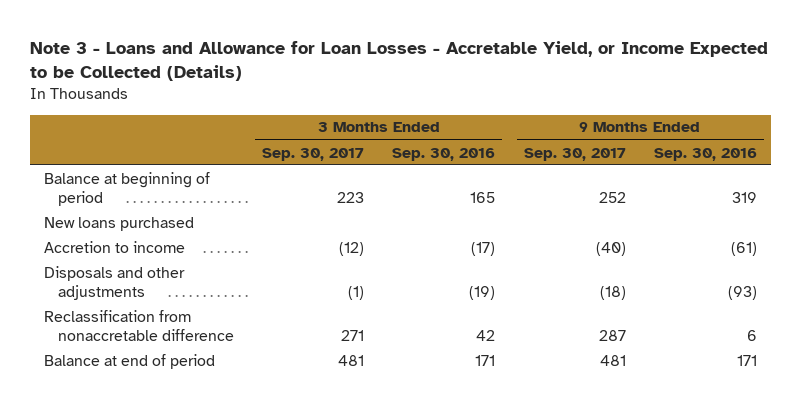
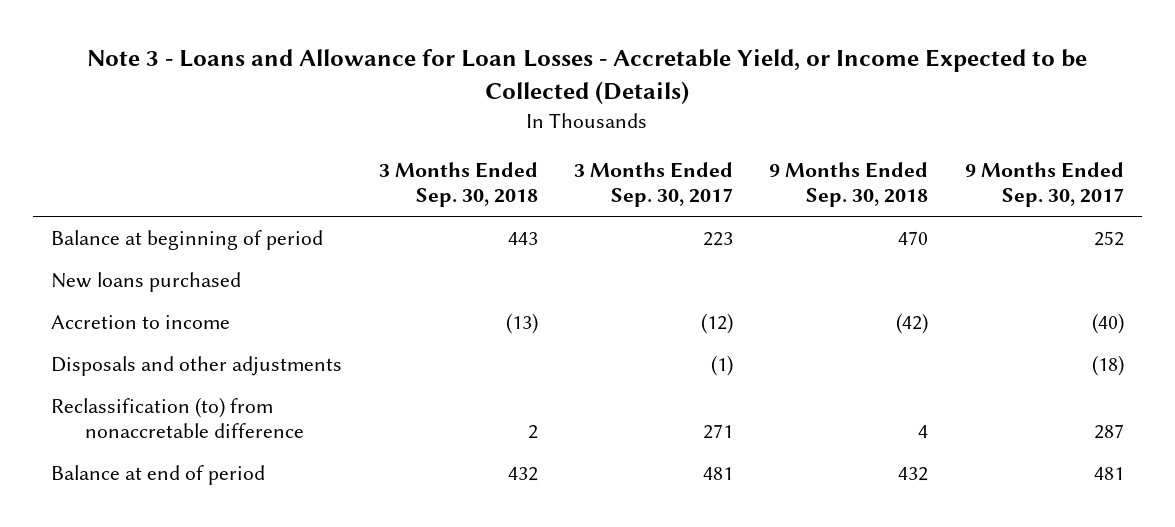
- | 3 Months Ended Sep. 30, 2017 | 3 Months Ended Sep. 30, 2016 | 9 Months Ended Sep. 30, 2017 | 9 Months Ended Sep. 30, 2016
+ | 3 Months Ended Sep. 30, 2018 | 3 Months Ended Sep. 30, 2017 | 9 Months Ended Sep. 30, 2018 | 9 Months Ended Sep. 30, 2017
- Reclassification from nonaccretable difference | 271 | 42 | 287 | 6
+ Reclassification (to) from nonaccretable difference | 2 | 271 | 4 | 287

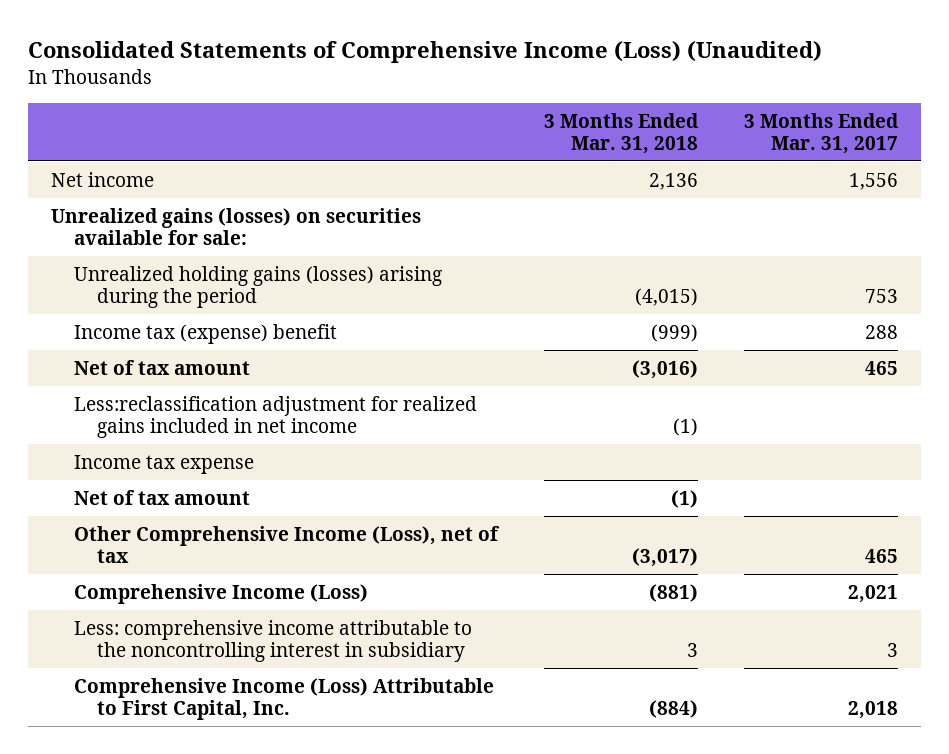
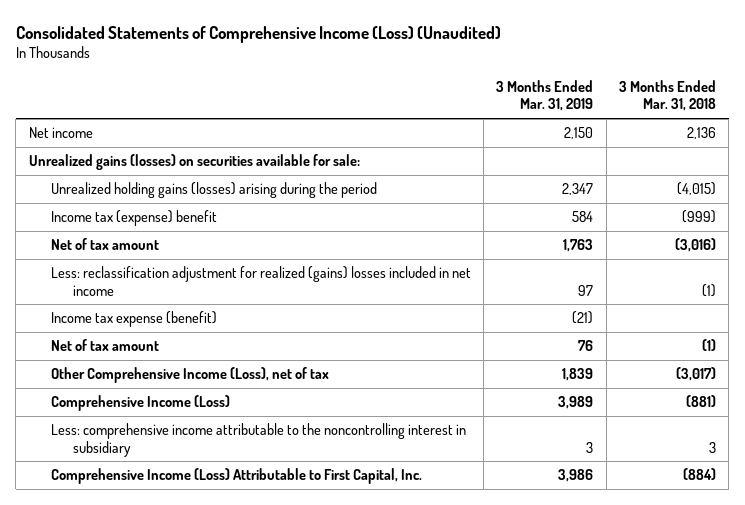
- | 3 Months Ended Mar. 31, 2018 | 3 Months Ended Mar. 31, 2017
+ | 3 Months Ended Mar. 31, 2019 | 3 Months Ended Mar. 31, 2018
- Less:reclassification adjustment for realized gains included in net income | (1) |
- Income tax expense
+ Less: reclassification adjustment for realized (gains) losses included in net income | 97 | (1)
+ Income tax expense (benefit) | (21) |

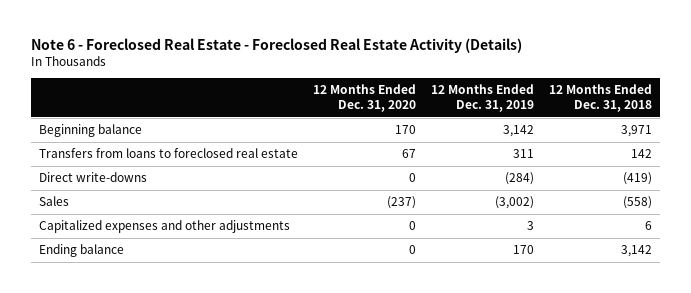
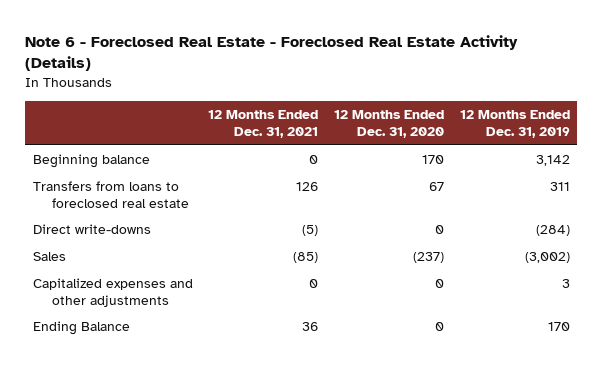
- | 12 Months Ended Dec. 31, 2020 | 12 Months Ended Dec. 31, 2019 | 12 Months Ended Dec. 31, 2018
+ | 12 Months Ended Dec. 31, 2021 | 12 Months Ended Dec. 31, 2020 | 12 Months Ended Dec. 31, 2019
- Ending balance | 0 | 170 | 3,142
+ Ending Balance | 36 | 0 | 170

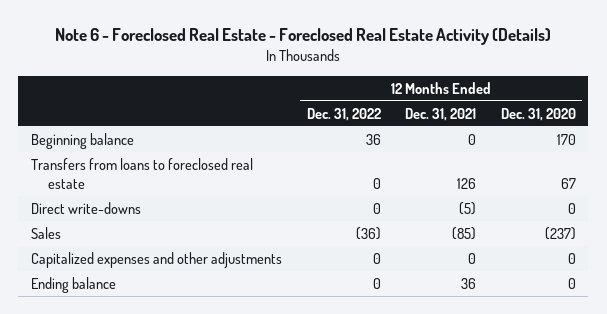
- | 12 Months Ended Dec. 31, 2021 | 12 Months Ended Dec. 31, 2020 | 12 Months Ended Dec. 31, 2019
+ | 12 Months Ended Dec. 31, 2022 | 12 Months Ended Dec. 31, 2021 | 12 Months Ended Dec. 31, 2020
- Ending Balance | 36 | 0 | 170
+ Ending balance | 0 | 36 | 0

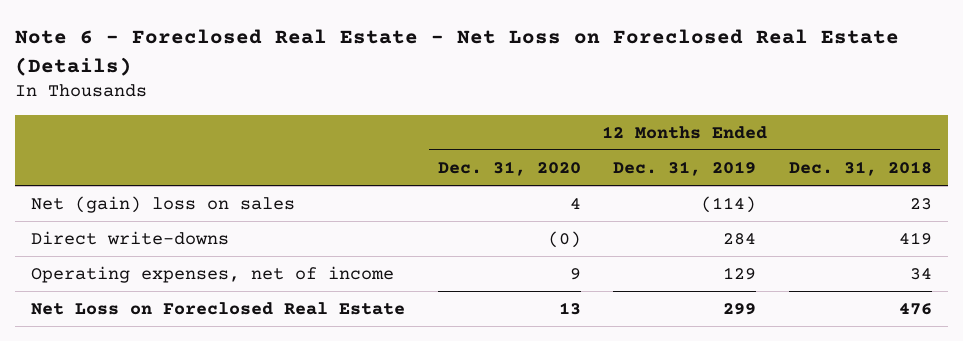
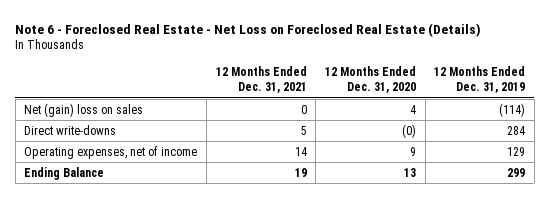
- | 12 Months Ended Dec. 31, 2020 | 12 Months Ended Dec. 31, 2019 | 12 Months Ended Dec. 31, 2018
+ | 12 Months Ended Dec. 31, 2021 | 12 Months Ended Dec. 31, 2020 | 12 Months Ended Dec. 31, 2019
- Net Loss on Foreclosed Real Estate | 13 | 299 | 476
+ Ending Balance | 19 | 13 | 299

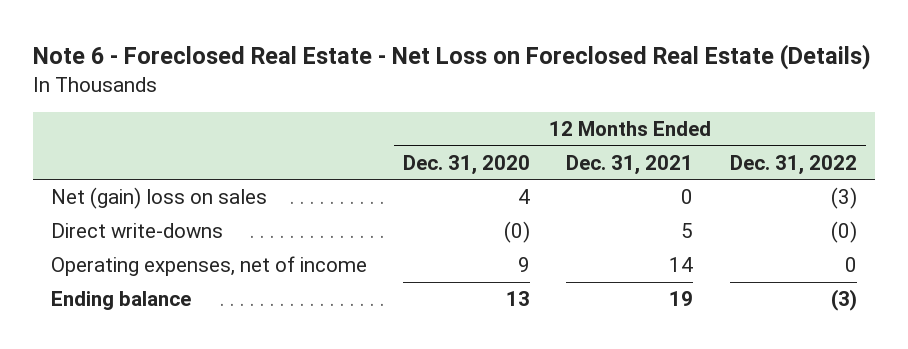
- | 12 Months Ended Dec. 31, 2021 | 12 Months Ended Dec. 31, 2020 | 12 Months Ended Dec. 31, 2019
+ | 12 Months Ended Dec. 31, 2020 | 12 Months Ended Dec. 31, 2021 | 12 Months Ended Dec. 31, 2022
- Ending Balance | 19 | 13 | 299
+ Ending balance | 13 | 19 | (3)

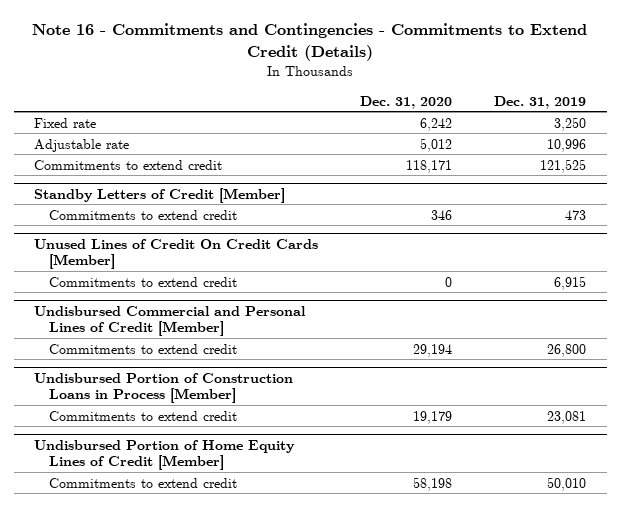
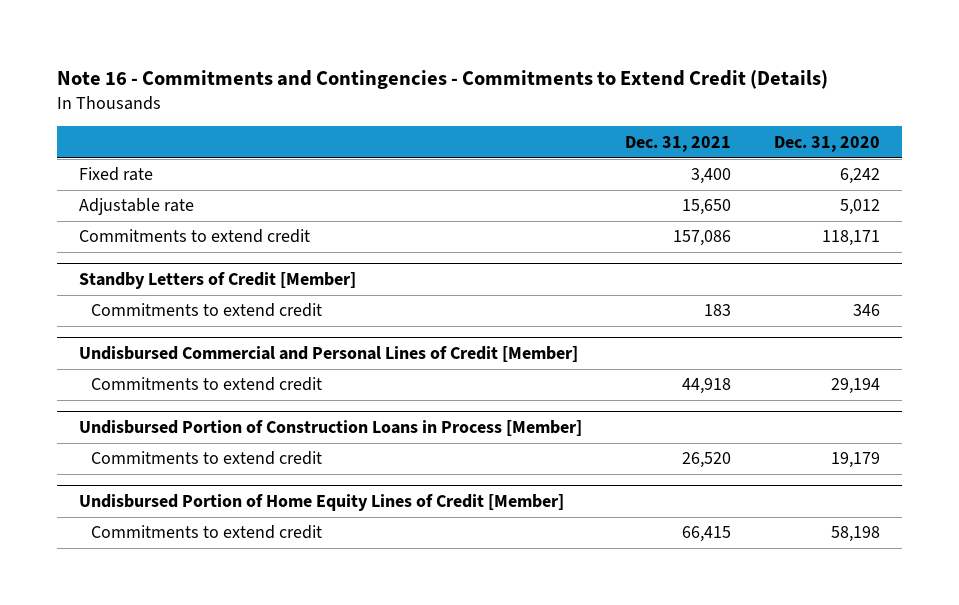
- | Dec. 31, 2020 | Dec. 31, 2019
+ | Dec. 31, 2021 | Dec. 31, 2020
- Unused Lines of Credit On Credit Cards [Member]
- Commitments to extend credit | 0 | 6,915

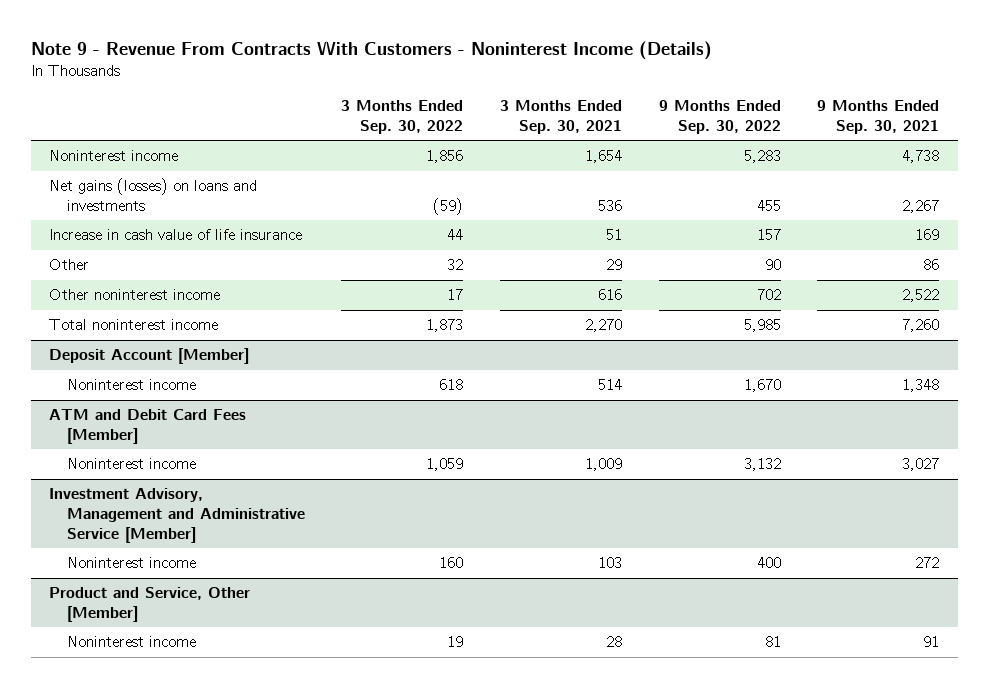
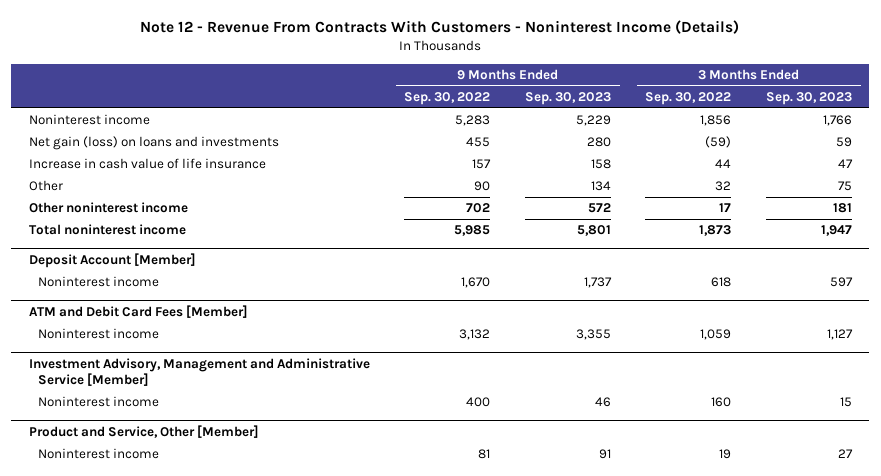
- Note 9 - Revenue From Contracts With Customers - Noninterest Income (Details)
+ Note 12 - Revenue From Contracts With Customers - Noninterest Income (Details)
- | 3 Months Ended Sep. 30, 2022 | 3 Months Ended Sep. 30, 2021 | 9 Months Ended Sep. 30, 2022 | 9 Months Ended Sep. 30, 2021
+ | 9 Months Ended Sep. 30, 2022 | 9 Months Ended Sep. 30, 2023 | 3 Months Ended Sep. 30, 2022 | 3 Months Ended Sep. 30, 2023
- Net gains (losses) on loans and investments | (59) | 536 | 455 | 2,267
+ Net gain (loss) on loans and investments | 455 | 280 | (59) | 59

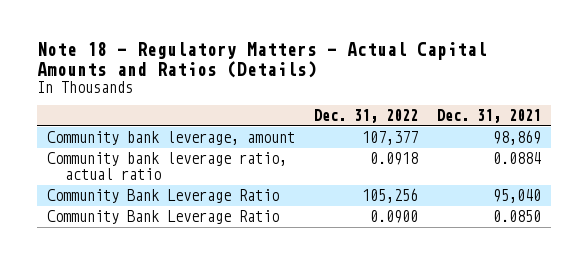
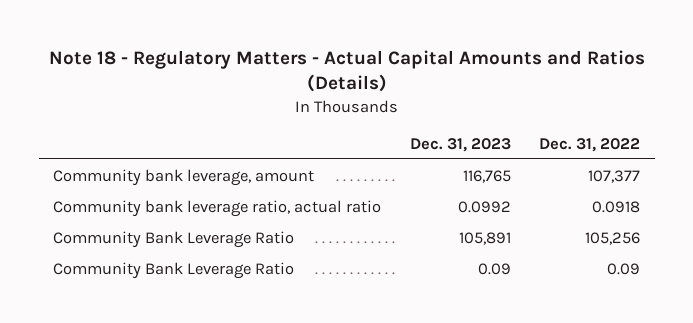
- | Dec. 31, 2022 | Dec. 31, 2021
+ | Dec. 31, 2023 | Dec. 31, 2022
- Community Bank Leverage Ratio | 0.0900 | 0.0850
+ Community Bank Leverage Ratio | 0.09 | 0.09

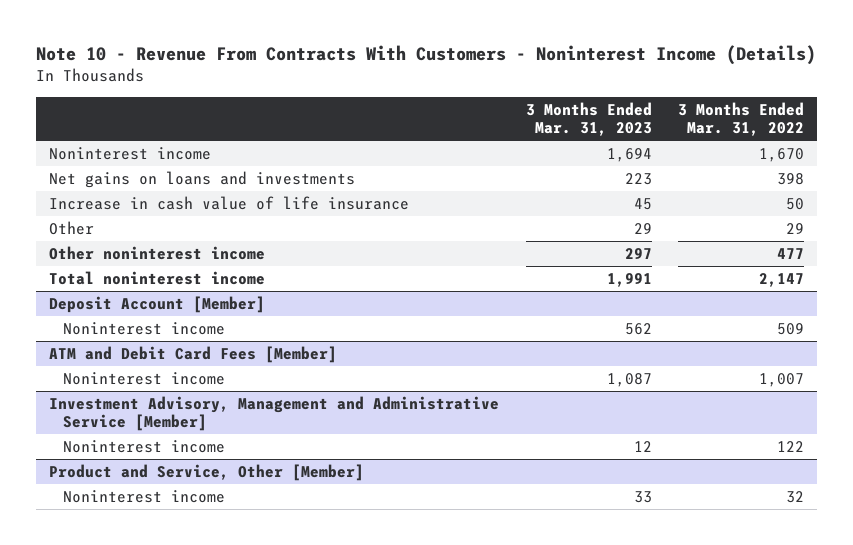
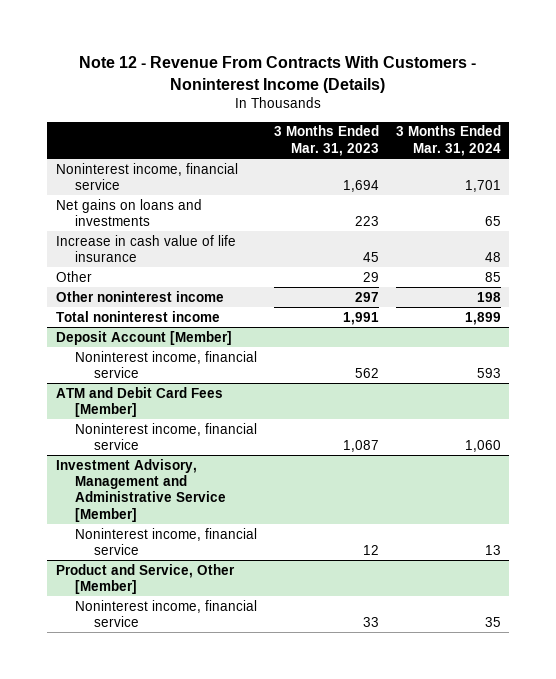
- Note 10 - Revenue From Contracts With Customers - Noninterest Income (Details)
+ Note 12 - Revenue From Contracts With Customers - Noninterest Income (Details)
- | 3 Months Ended Mar. 31, 2023 | 3 Months Ended Mar. 31, 2022
+ | 3 Months Ended Mar. 31, 2023 | 3 Months Ended Mar. 31, 2024
- Noninterest income | 1,694 | 1,670
+ Noninterest income, financial service | 1,694 | 1,701
@ Deposit Account [Member]
- Noninterest income | 562 | 509
+ Noninterest income, financial service | 562 | 593
@ ATM and Debit Card Fees [Member]
- Noninterest income | 1,087 | 1,007
+ Noninterest income, financial service | 1,087 | 1,060
@ Investment Advisory, Management and Administrative Service [Member]
- Noninterest income | 12 | 122
+ Noninterest income, financial service | 12 | 13
@ Product and Service, Other [Member]
- Noninterest income | 33 | 32
+ Noninterest income, financial service | 33 | 35

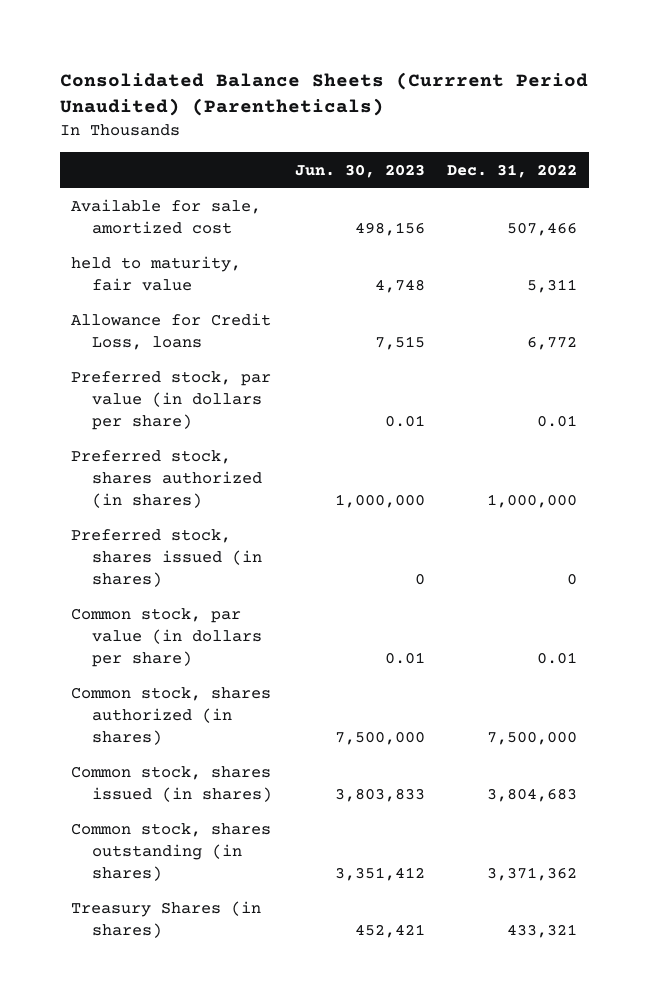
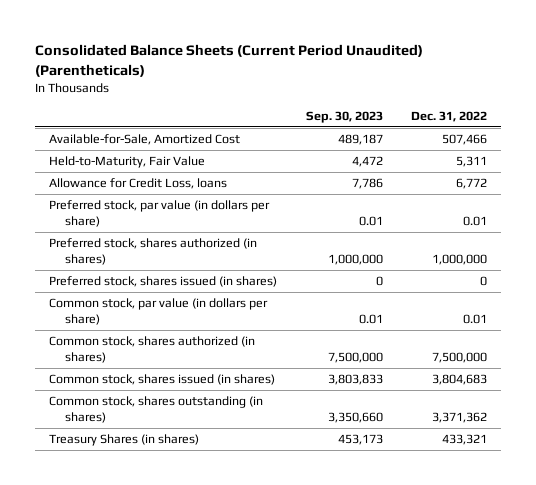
- Consolidated Balance Sheets (Currrent Period Unaudited) (Parentheticals)
+ Consolidated Balance Sheets (Current Period Unaudited) (Parentheticals)
- | Jun. 30, 2023 | Dec. 31, 2022
+ | Sep. 30, 2023 | Dec. 31, 2022
- Available for sale, amortized cost | 498,156 | 507,466
- held to maturity, fair value | 4,748 | 5,311
+ Available-for-Sale, Amortized Cost | 489,187 | 507,466
+ Held-to-Maturity, Fair Value | 4,472 | 5,311

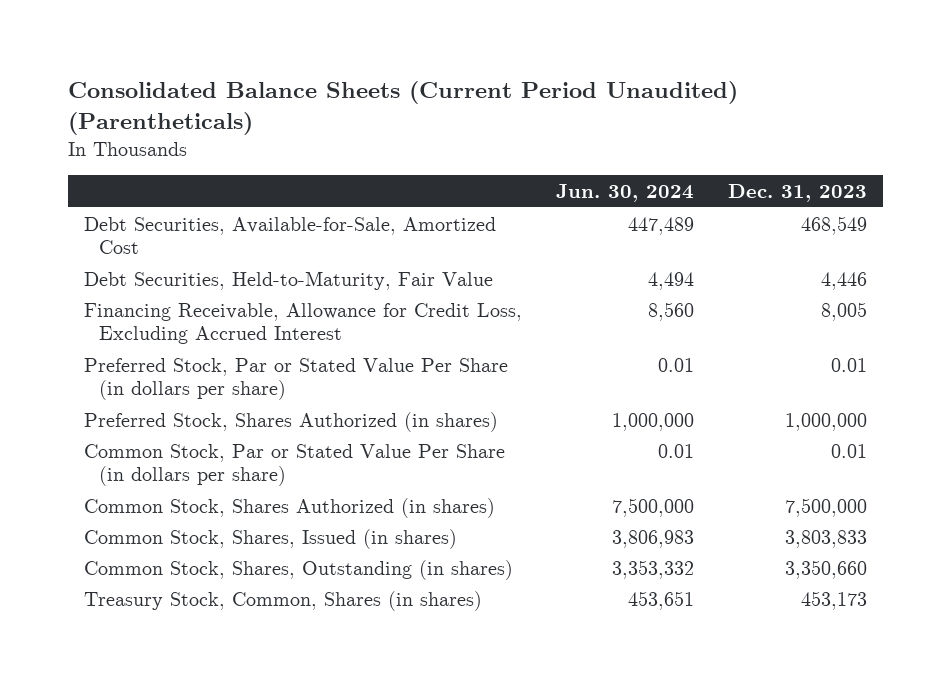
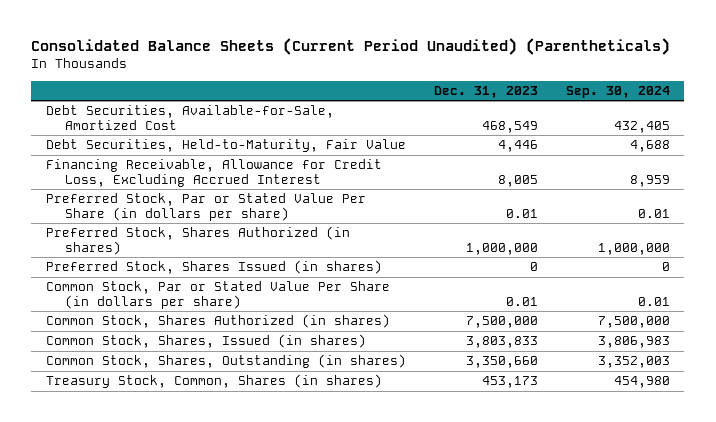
- | Jun. 30, 2024 | Dec. 31, 2023
+ | Dec. 31, 2023 | Sep. 30, 2024
+ Preferred Stock, Shares Issued (in shares) | 0 | 0

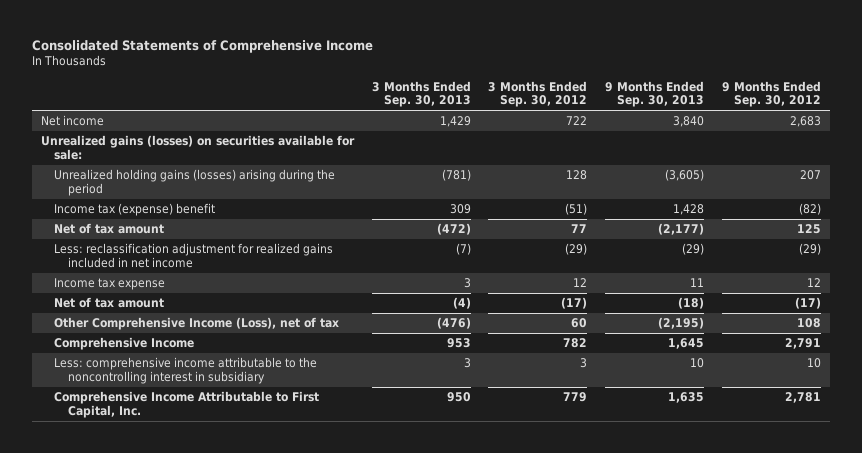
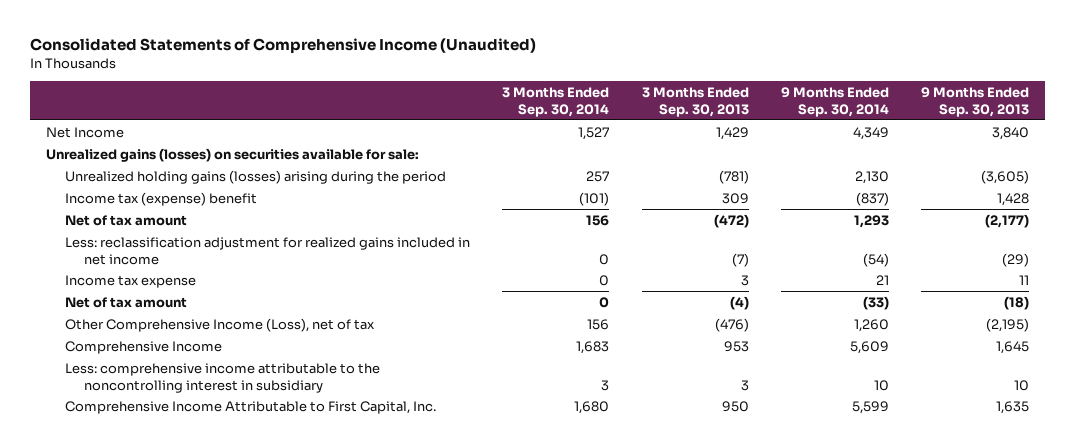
- Consolidated Statements of Comprehensive Income
+ Consolidated Statements of Comprehensive Income (Unaudited)
- | 3 Months Ended Sep. 30, 2013 | 3 Months Ended Sep. 30, 2012 | 9 Months Ended Sep. 30, 2013 | 9 Months Ended Sep. 30, 2012
+ | 3 Months Ended Sep. 30, 2014 | 3 Months Ended Sep. 30, 2013 | 9 Months Ended Sep. 30, 2014 | 9 Months Ended Sep. 30, 2013
- Net income | 1,429 | 722 | 3,840 | 2,683
+ Net Income | 1,527 | 1,429 | 4,349 | 3,840

